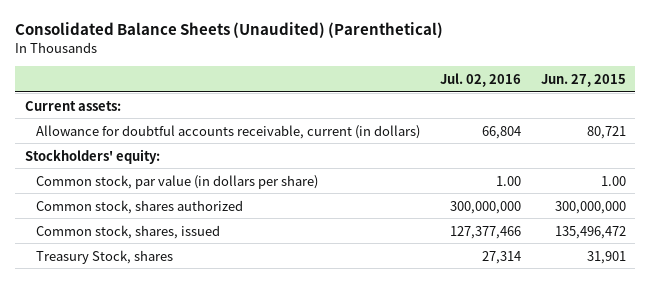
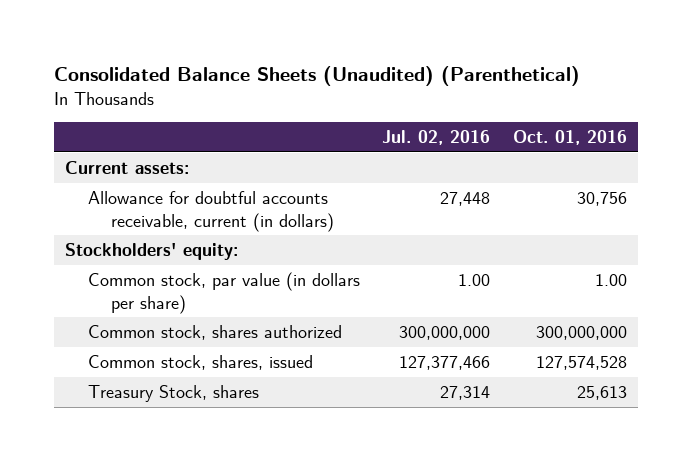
- | Jul. 02, 2016 | Jun. 27, 2015
+ | Jul. 02, 2016 | Oct. 01, 2016
- Allowance for doubtful accounts receivable, current (in dollars) | 66,804 | 80,721
+ Allowance for doubtful accounts receivable, current (in dollars) | 27,448 | 30,756

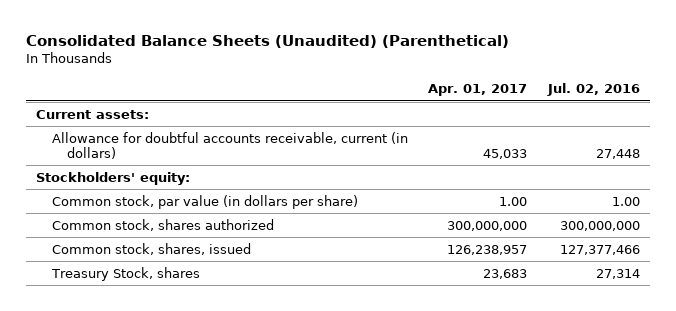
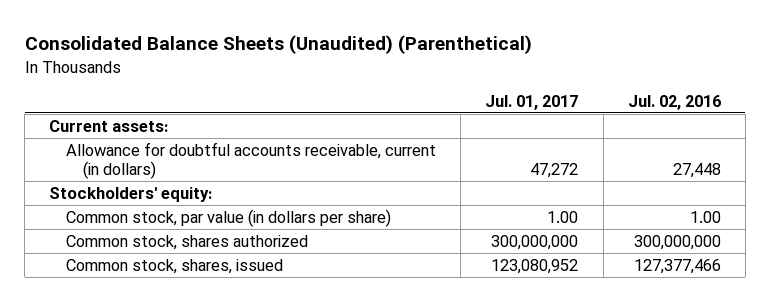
- | Apr. 01, 2017 | Jul. 02, 2016
+ | Jul. 01, 2017 | Jul. 02, 2016
- Treasury Stock, shares | 23,683 | 27,314

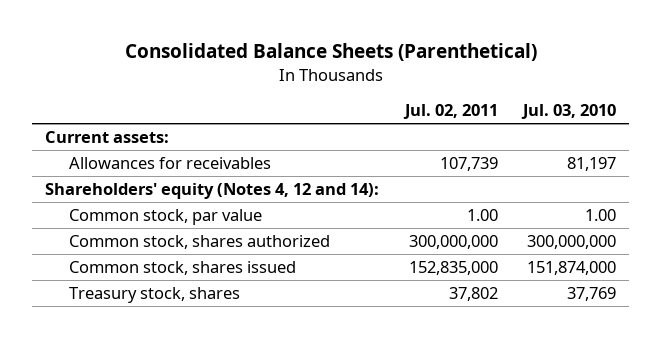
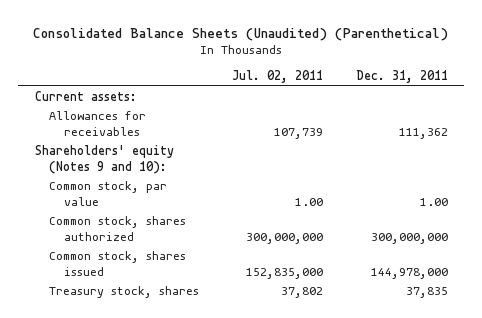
- Consolidated Balance Sheets (Parenthetical)
+ Consolidated Balance Sheets (Unaudited) (Parenthetical)
- | Jul. 02, 2011 | Jul. 03, 2010
+ | Jul. 02, 2011 | Dec. 31, 2011
- Shareholders' equity (Notes 4, 12 and 14):
+ Shareholders' equity (Notes 9 and 10):

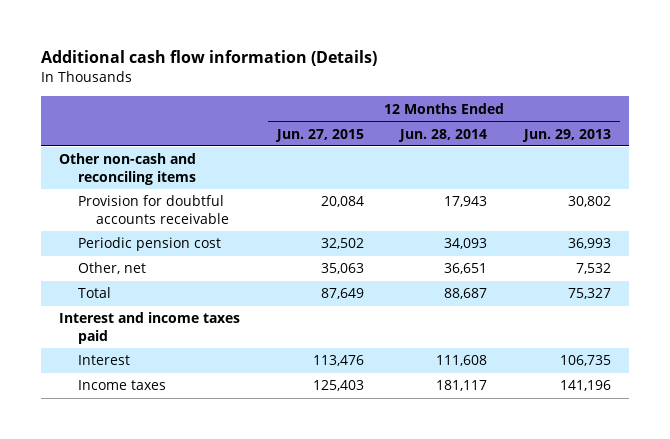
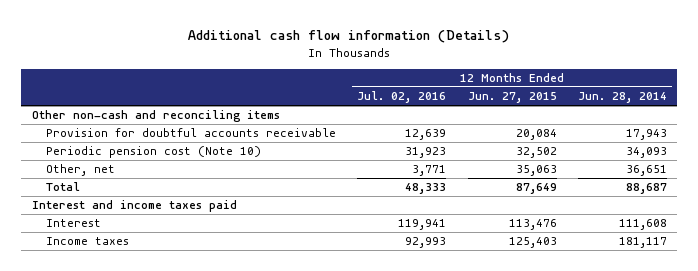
- | 12 Months Ended Jun. 27, 2015 | 12 Months Ended Jun. 28, 2014 | 12 Months Ended Jun. 29, 2013
+ | 12 Months Ended Jul. 02, 2016 | 12 Months Ended Jun. 27, 2015 | 12 Months Ended Jun. 28, 2014
- Periodic pension cost | 32,502 | 34,093 | 36,993
+ Periodic pension cost (Note 10) | 31,923 | 32,502 | 34,093

